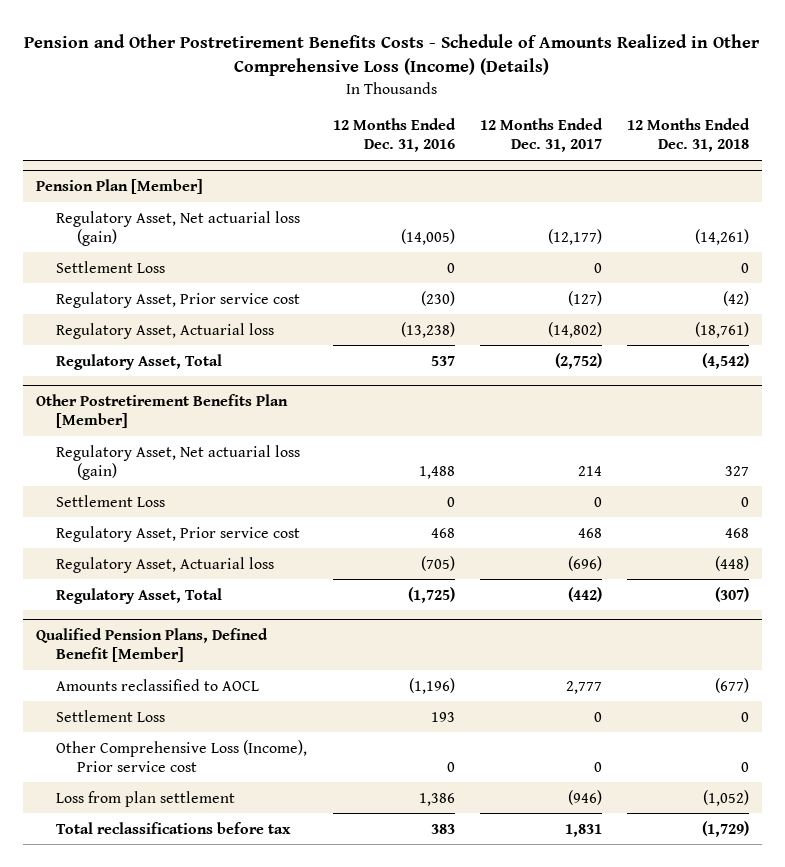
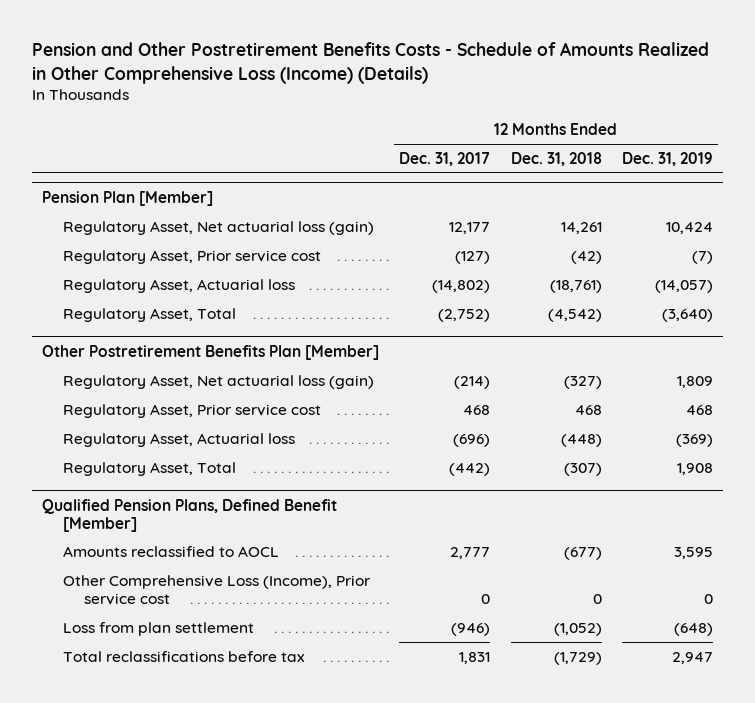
- | 12 Months Ended Dec. 31, 2016 | 12 Months Ended Dec. 31, 2017 | 12 Months Ended Dec. 31, 2018
+ | 12 Months Ended Dec. 31, 2017 | 12 Months Ended Dec. 31, 2018 | 12 Months Ended Dec. 31, 2019
@ Pension Plan [Member]
- Regulatory Asset, Net actuarial loss (gain) | (14,005) | (12,177) | (14,261)
- Settlement Loss | 0 | 0 | 0
+ Regulatory Asset, Net actuarial loss (gain) | 12,177 | 14,261 | 10,424
@ Other Postretirement Benefits Plan [Member]
- Regulatory Asset, Net actuarial loss (gain) | 1,488 | 214 | 327
- Settlement Loss | 0 | 0 | 0
+ Regulatory Asset, Net actuarial loss (gain) | (214) | (327) | 1,809
@ Qualified Pension Plans, Defined Benefit [Member]
- Settlement Loss | 193 | 0 | 0

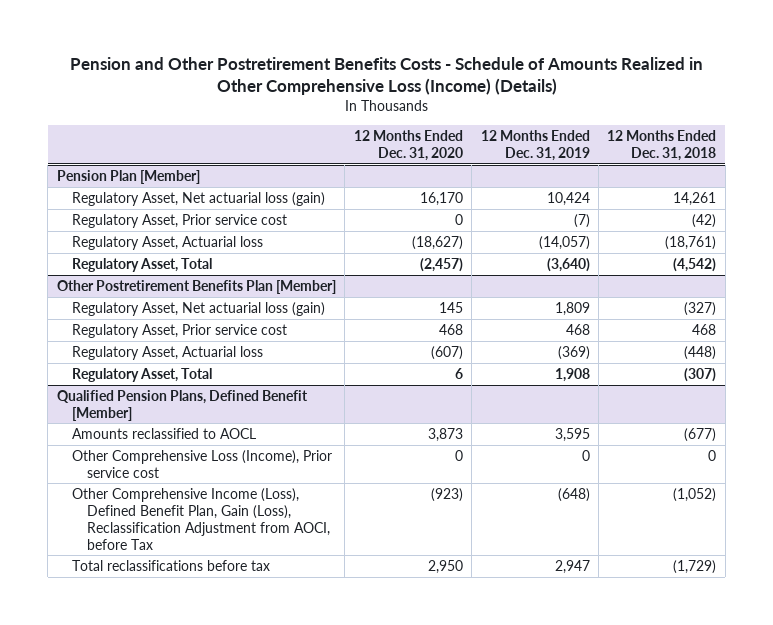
- | 12 Months Ended Dec. 31, 2017 | 12 Months Ended Dec. 31, 2018 | 12 Months Ended Dec. 31, 2019
+ | 12 Months Ended Dec. 31, 2020 | 12 Months Ended Dec. 31, 2019 | 12 Months Ended Dec. 31, 2018
@ Qualified Pension Plans, Defined Benefit [Member]
- Loss from plan settlement | (946) | (1,052) | (648)
+ Other Comprehensive Income (Loss), Defined Benefit Plan, Gain (Loss), Reclassification Adjustment from AOCI, before Tax | (923) | (648) | (1,052)

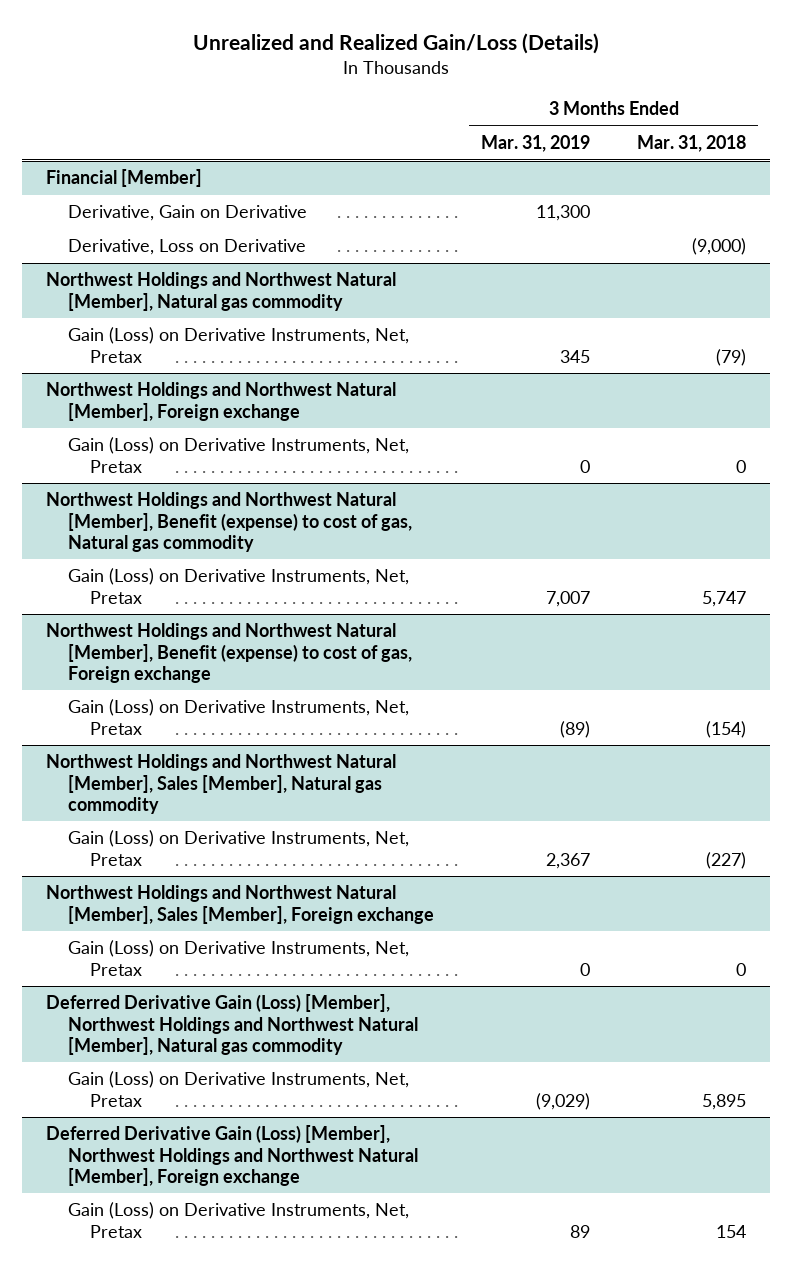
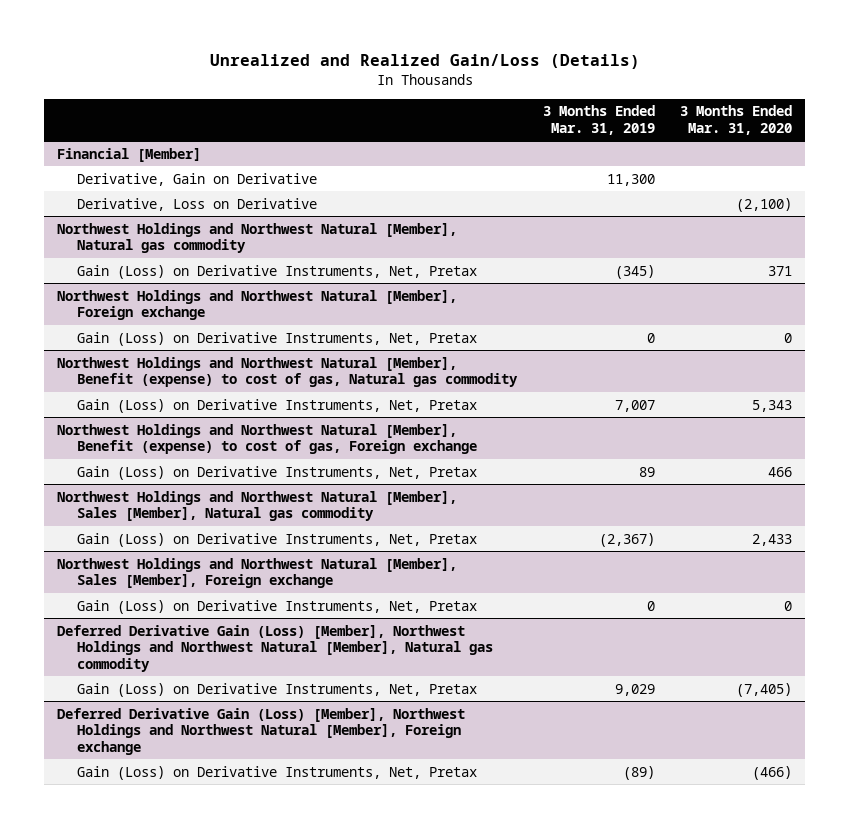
- | 3 Months Ended Mar. 31, 2019 | 3 Months Ended Mar. 31, 2018
+ | 3 Months Ended Mar. 31, 2019 | 3 Months Ended Mar. 31, 2020
@ Northwest Holdings and Northwest Natural [Member], Natural gas commodity
- Gain (Loss) on Derivative Instruments, Net, Pretax | 345 | (79)
+ Gain (Loss) on Derivative Instruments, Net, Pretax | (345) | 371
@ Northwest Holdings and Northwest Natural [Member], Benefit (expense) to cost of gas, Foreign exchange
- Gain (Loss) on Derivative Instruments, Net, Pretax | (89) | (154)
+ Gain (Loss) on Derivative Instruments, Net, Pretax | 89 | 466
@ Northwest Holdings and Northwest Natural [Member], Sales [Member], Natural gas commodity
- Gain (Loss) on Derivative Instruments, Net, Pretax | 2,367 | (227)
+ Gain (Loss) on Derivative Instruments, Net, Pretax | (2,367) | 2,433
@ Deferred Derivative Gain (Loss) [Member], Northwest Holdings and Northwest Natural [Member], Natural gas commodity
- Gain (Loss) on Derivative Instruments, Net, Pretax | (9,029) | 5,895
+ Gain (Loss) on Derivative Instruments, Net, Pretax | 9,029 | (7,405)
@ Deferred Derivative Gain (Loss) [Member], Northwest Holdings and Northwest Natural [Member], Foreign exchange
- Gain (Loss) on Derivative Instruments, Net, Pretax | 89 | 154
+ Gain (Loss) on Derivative Instruments, Net, Pretax | (89) | (466)

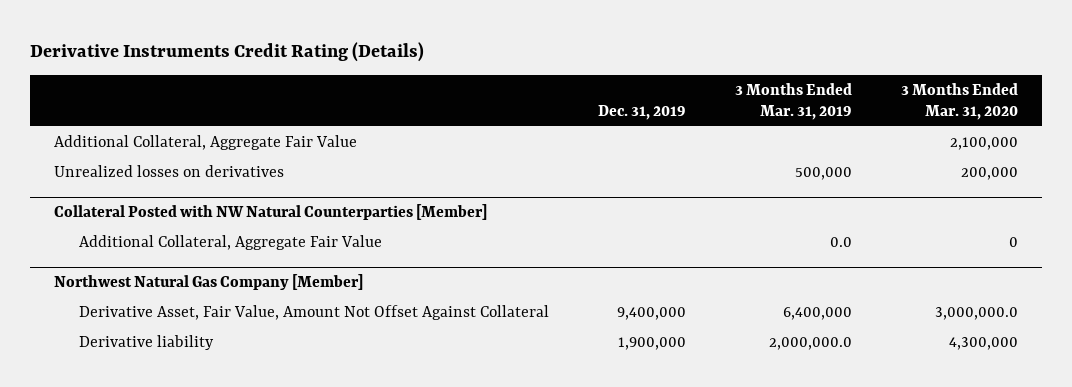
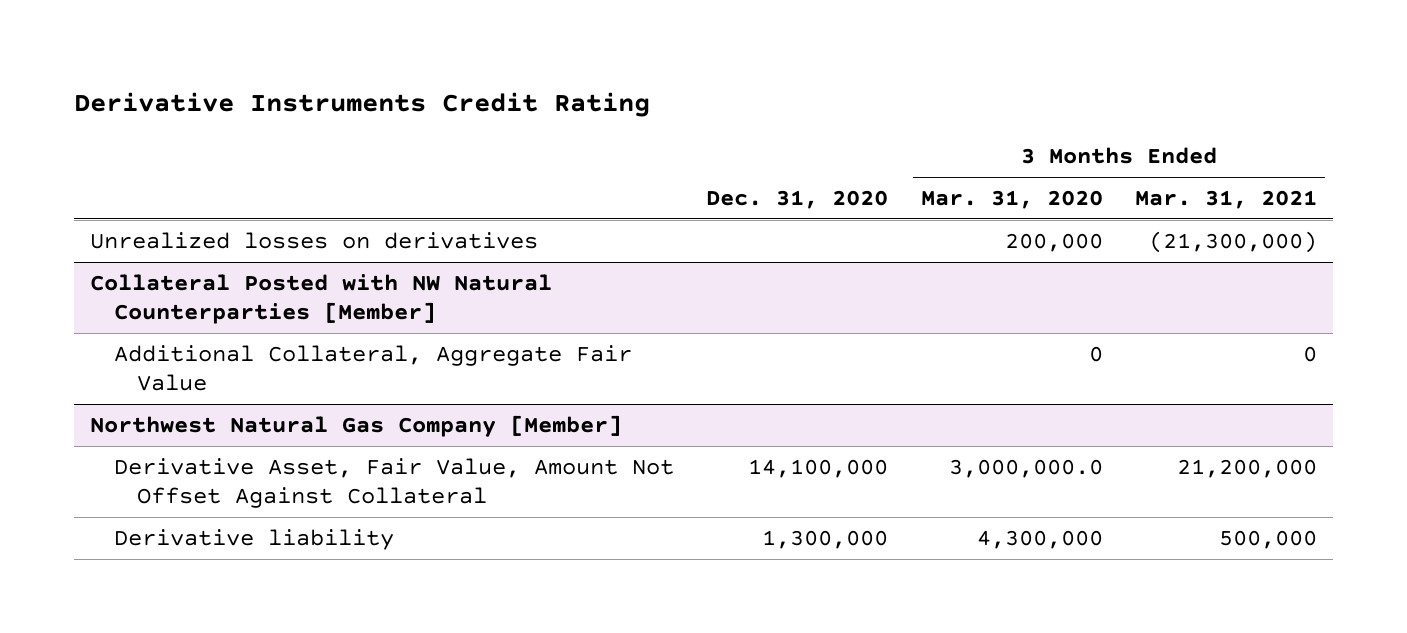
- Derivative Instruments Credit Rating (Details)
+ Derivative Instruments Credit Rating
- | Dec. 31, 2019 | 3 Months Ended Mar. 31, 2019 | 3 Months Ended Mar. 31, 2020
+ | Dec. 31, 2020 | 3 Months Ended Mar. 31, 2020 | 3 Months Ended Mar. 31, 2021
- Additional Collateral, Aggregate Fair Value | | | 2,100,000

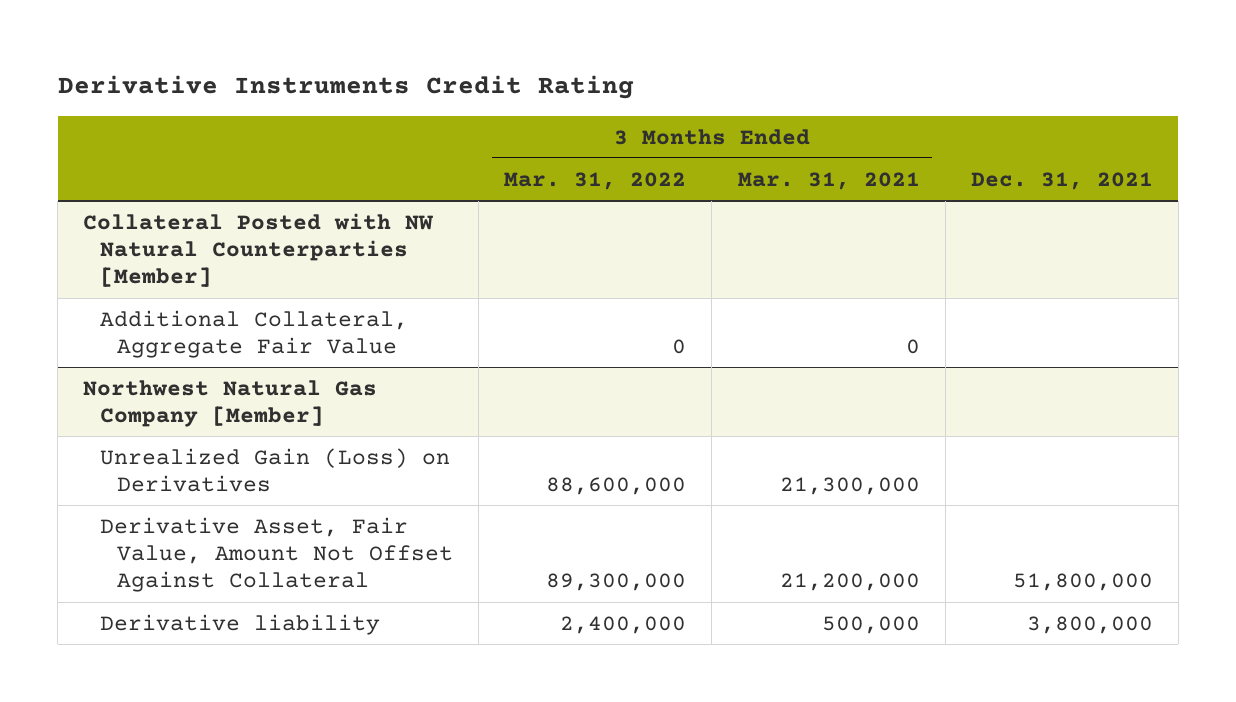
- | Dec. 31, 2020 | 3 Months Ended Mar. 31, 2020 | 3 Months Ended Mar. 31, 2021
+ | 3 Months Ended Mar. 31, 2022 | 3 Months Ended Mar. 31, 2021 | Dec. 31, 2021
- Unrealized losses on derivatives | | 200,000 | (21,300,000)
@ Northwest Natural Gas Company [Member]
+ Unrealized Gain (Loss) on Derivatives | 88,600,000 | 21,300,000 |

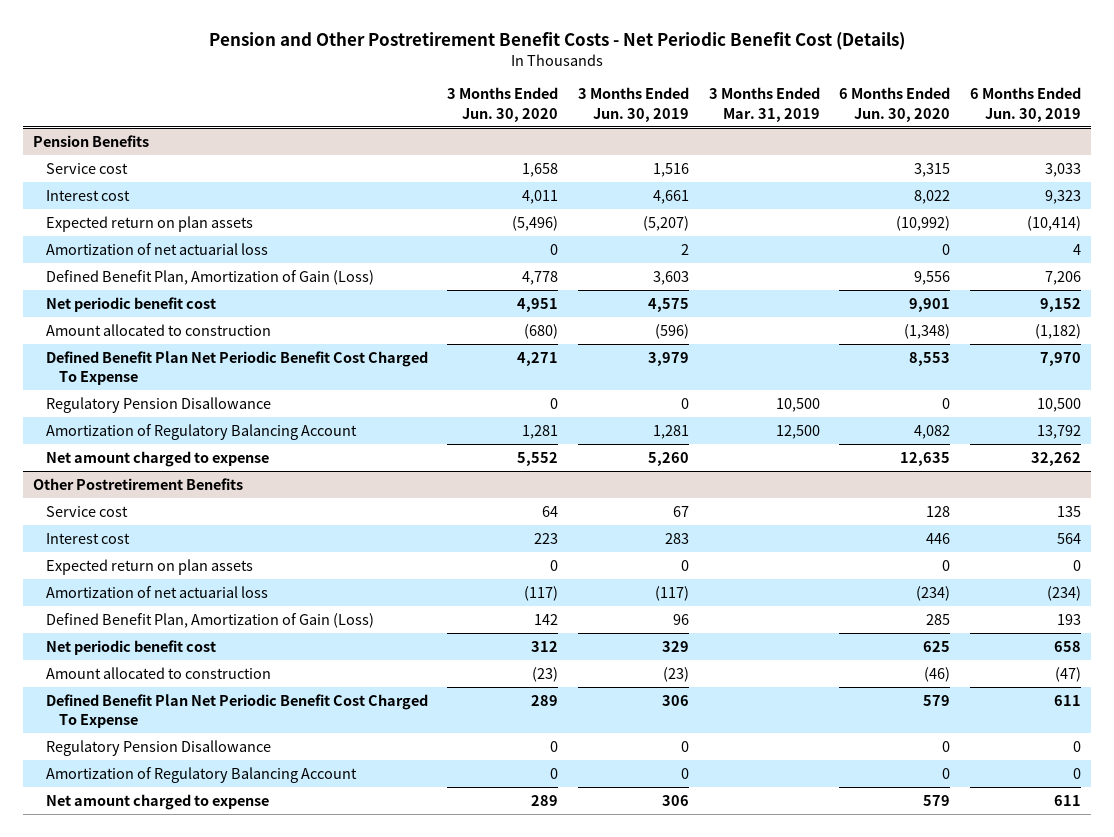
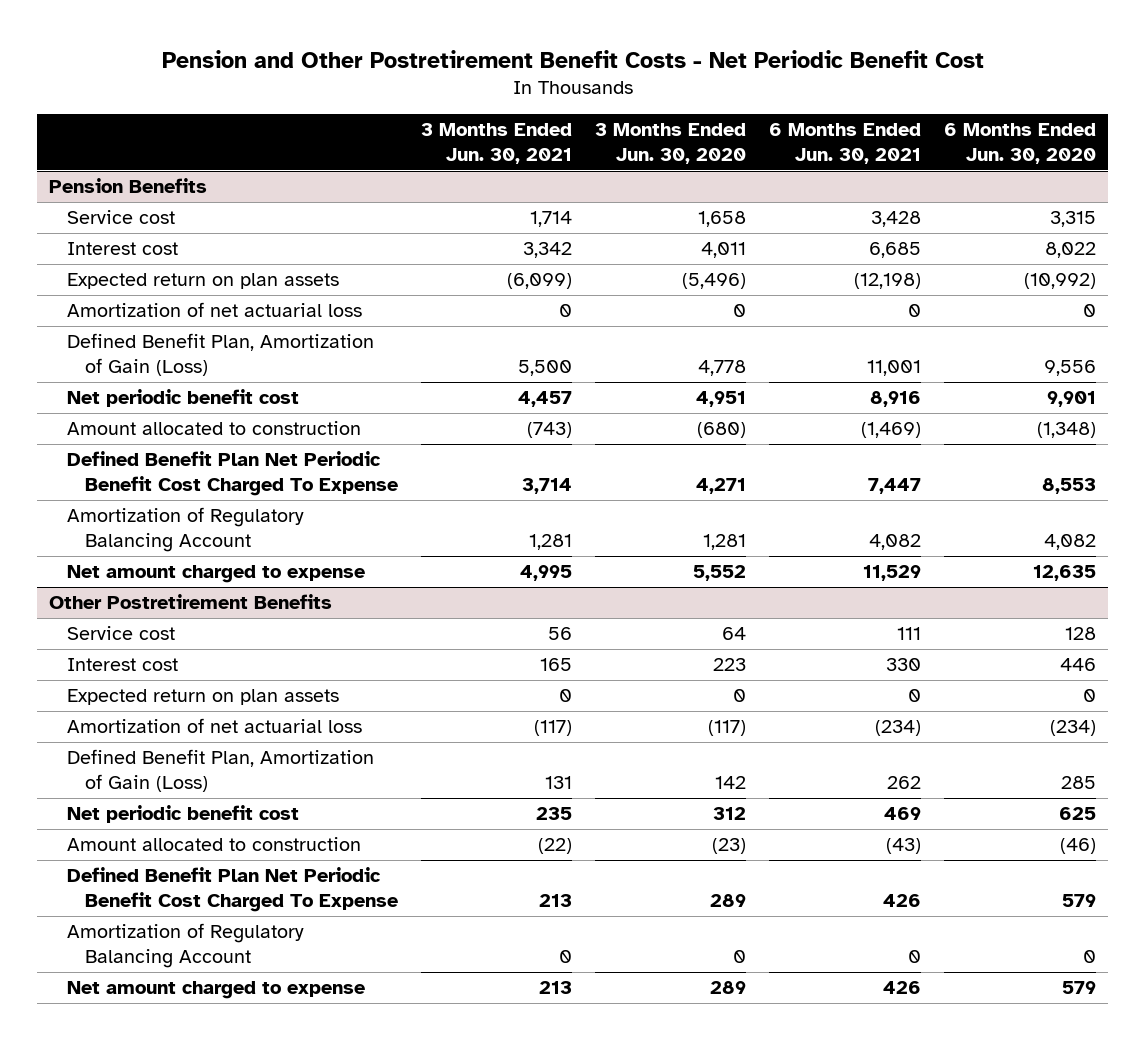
- Pension and Other Postretirement Benefit Costs - Net Periodic Benefit Cost (Details)
+ Pension and Other Postretirement Benefit Costs - Net Periodic Benefit Cost
- | 3 Months Ended Jun. 30, 2020 | 3 Months Ended Jun. 30, 2019 | 3 Months Ended Mar. 31, 2019 | 6 Months Ended Jun. 30, 2020 | 6 Months Ended Jun. 30, 2019
+ | 3 Months Ended Jun. 30, 2021 | 3 Months Ended Jun. 30, 2020 | 6 Months Ended Jun. 30, 2021 | 6 Months Ended Jun. 30, 2020
@ Pension Benefits
- Regulatory Pension Disallowance | 0 | 0 | 10,500 | 0 | 10,500
@ Other Postretirement Benefits
- Regulatory Pension Disallowance | 0 | 0 | | 0 | 0

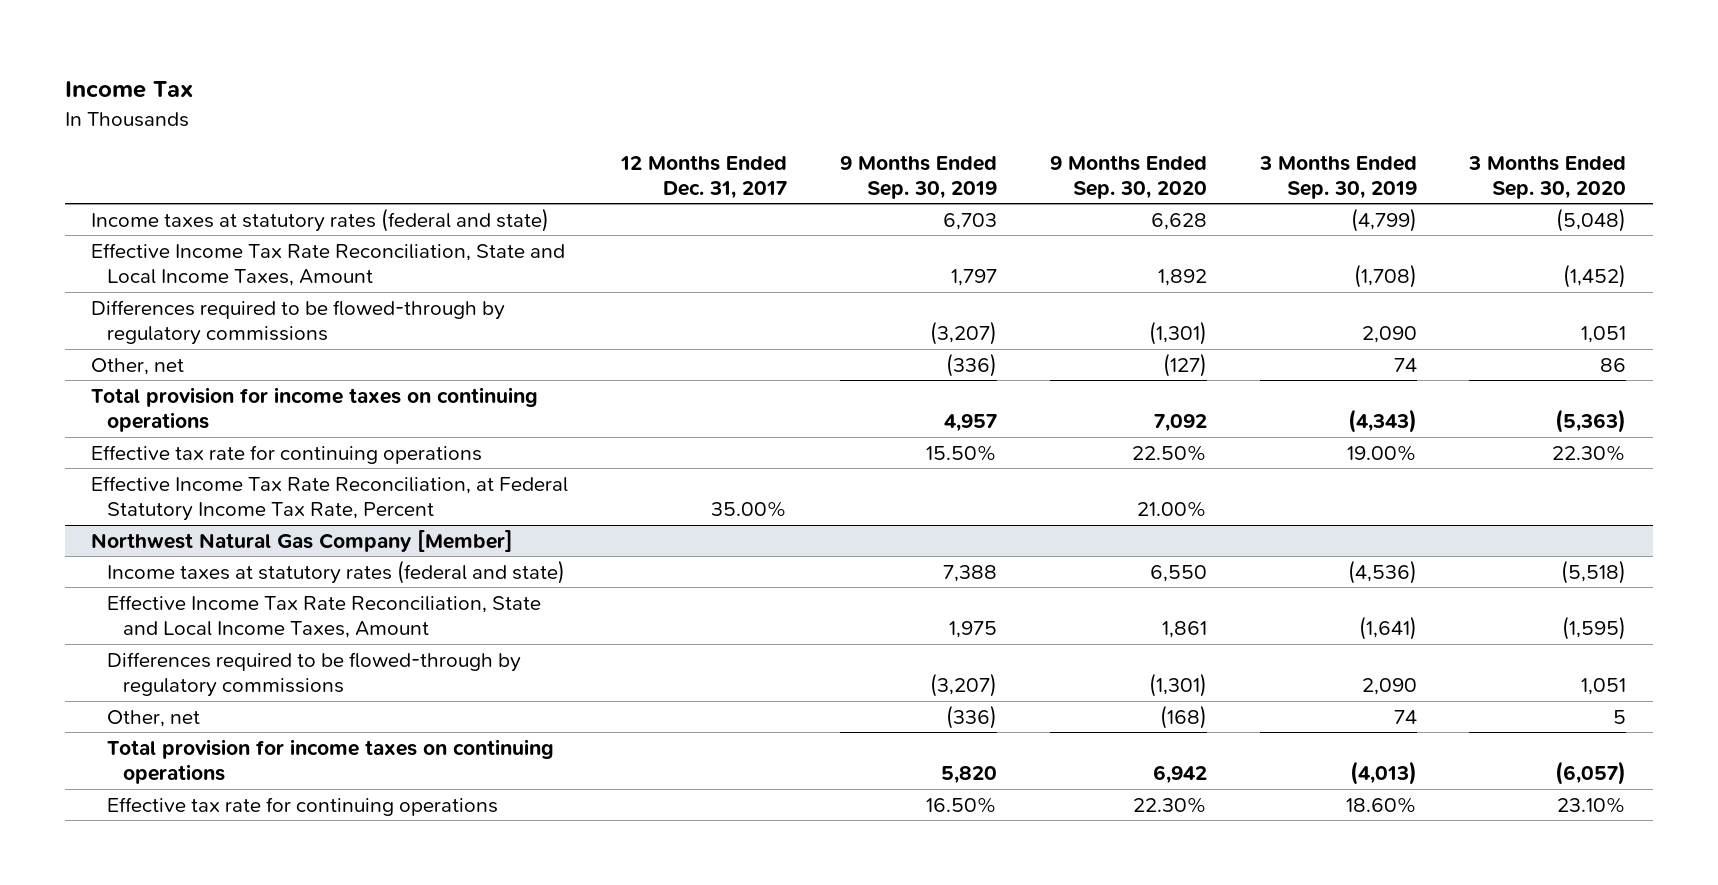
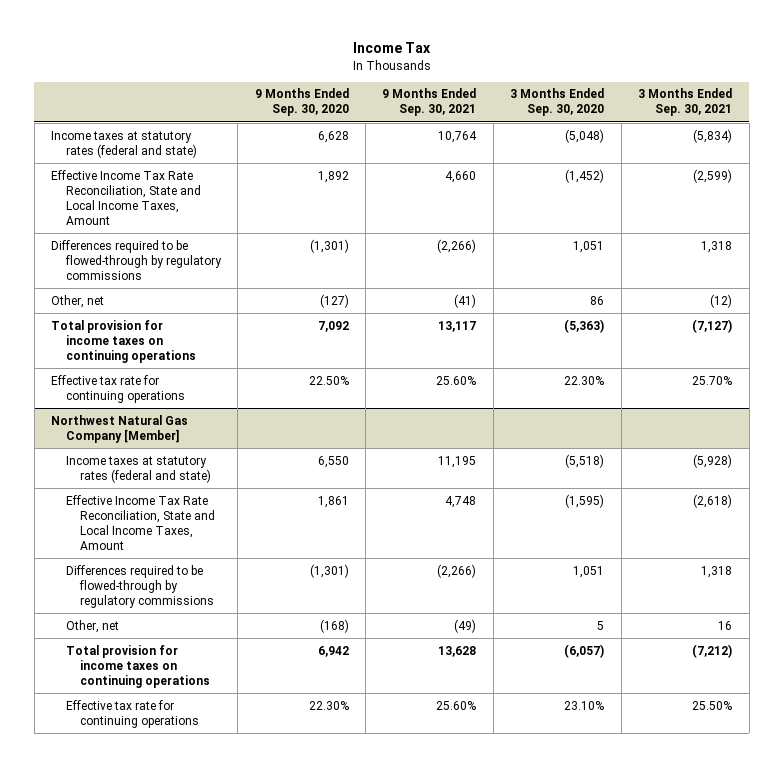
- | 12 Months Ended Dec. 31, 2017 | 9 Months Ended Sep. 30, 2019 | 9 Months Ended Sep. 30, 2020 | 3 Months Ended Sep. 30, 2019 | 3 Months Ended Sep. 30, 2020
+ | 9 Months Ended Sep. 30, 2020 | 9 Months Ended Sep. 30, 2021 | 3 Months Ended Sep. 30, 2020 | 3 Months Ended Sep. 30, 2021
- Effective Income Tax Rate Reconciliation, at Federal Statutory Income Tax Rate, Percent | 35.00% | | 21.00% | |

